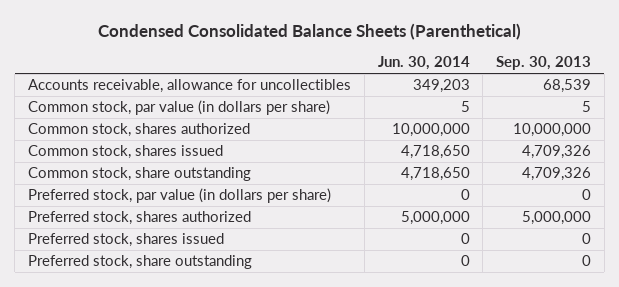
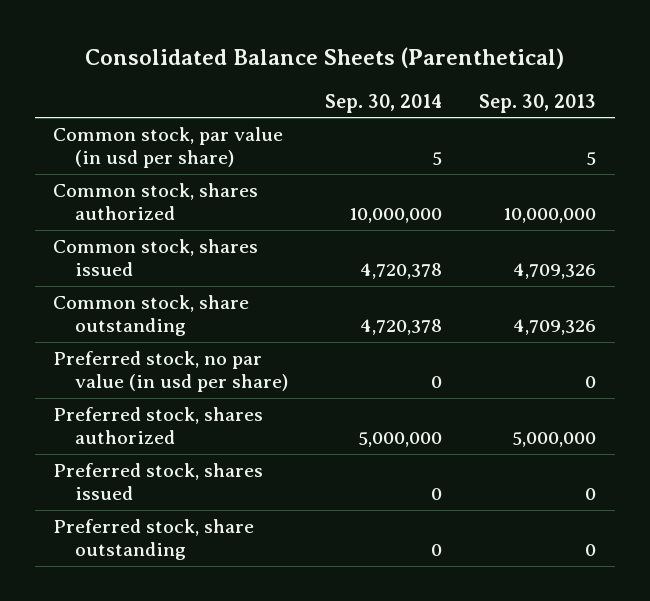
- Condensed Consolidated Balance Sheets (Parenthetical)
+ Consolidated Balance Sheets (Parenthetical)
- | Jun. 30, 2014 | Sep. 30, 2013
+ | Sep. 30, 2014 | Sep. 30, 2013
- Accounts receivable, allowance for uncollectibles | 349,203 | 68,539
- Common stock, par value (in dollars per share) | 5 | 5
+ Common stock, par value (in usd per share) | 5 | 5
- Preferred stock, par value (in dollars per share) | 0 | 0
+ Preferred stock, no par value (in usd per share) | 0 | 0

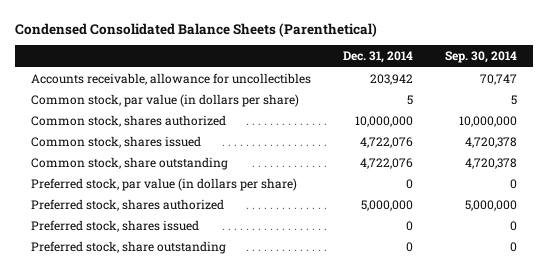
- Consolidated Balance Sheets (Parenthetical)
+ Condensed Consolidated Balance Sheets (Parenthetical)
- | Sep. 30, 2014 | Sep. 30, 2013
+ | Dec. 31, 2014 | Sep. 30, 2014
- Common stock, par value (in usd per share) | 5 | 5
+ Accounts receivable, allowance for uncollectibles | 203,942 | 70,747
+ Common stock, par value (in dollars per share) | 5 | 5
- Preferred stock, no par value (in usd per share) | 0 | 0
+ Preferred stock, par value (in dollars per share) | 0 | 0

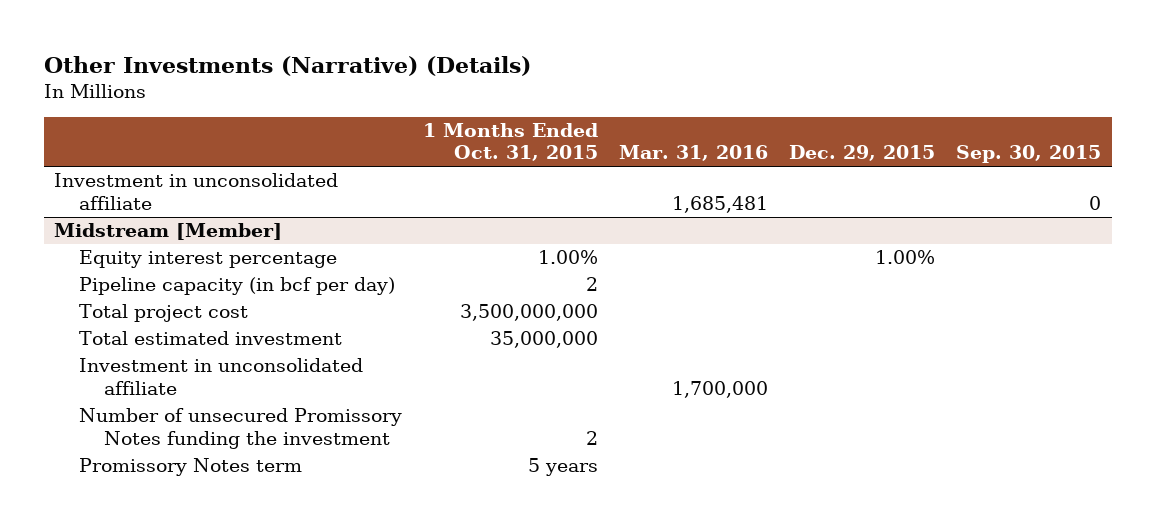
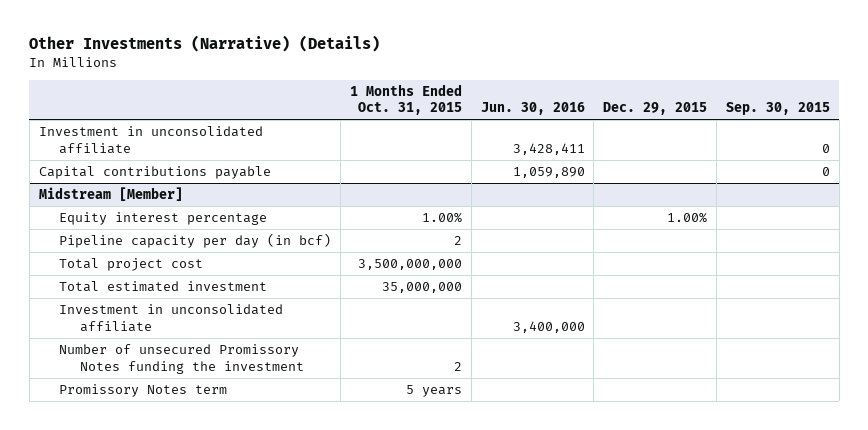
- | 1 Months Ended Oct. 31, 2015 | Mar. 31, 2016 | Dec. 29, 2015 | Sep. 30, 2015
+ | 1 Months Ended Oct. 31, 2015 | Jun. 30, 2016 | Dec. 29, 2015 | Sep. 30, 2015
+ Capital contributions payable | | 1,059,890 | | 0
@ Midstream [Member]
- Pipeline capacity (in bcf per day) | 2 | | |
+ Pipeline capacity per day (in bcf) | 2 | | |

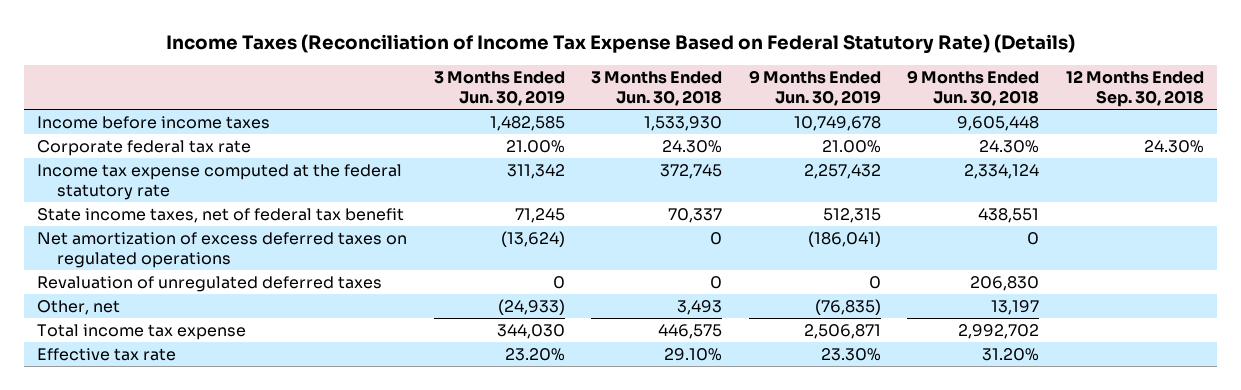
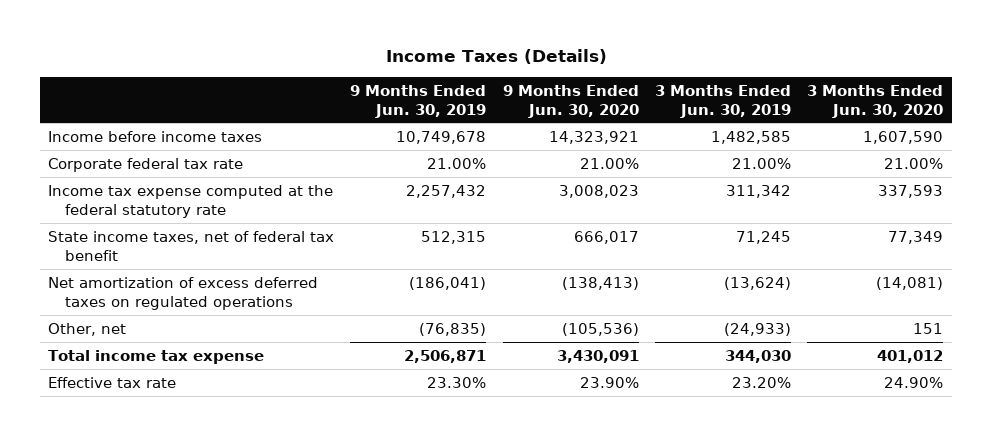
- Income Taxes (Reconciliation of Income Tax Expense Based on Federal Statutory Rate) (Details)
+ Income Taxes (Details)
- | 3 Months Ended Jun. 30, 2019 | 3 Months Ended Jun. 30, 2018 | 9 Months Ended Jun. 30, 2019 | 9 Months Ended Jun. 30, 2018 | 12 Months Ended Sep. 30, 2018
+ | 9 Months Ended Jun. 30, 2019 | 9 Months Ended Jun. 30, 2020 | 3 Months Ended Jun. 30, 2019 | 3 Months Ended Jun. 30, 2020
- Revaluation of unregulated deferred taxes | 0 | 0 | 0 | 206,830 |

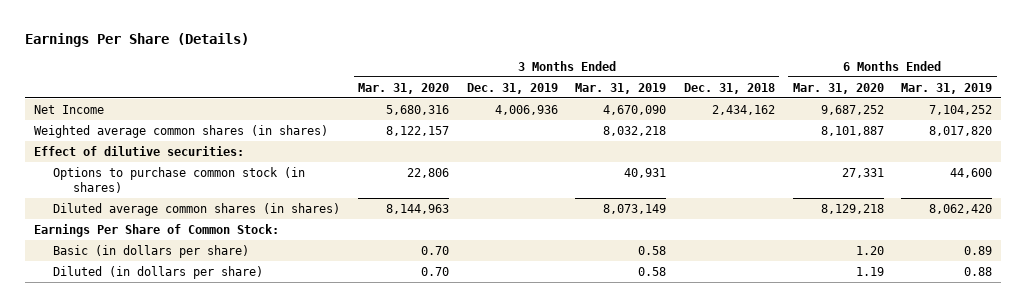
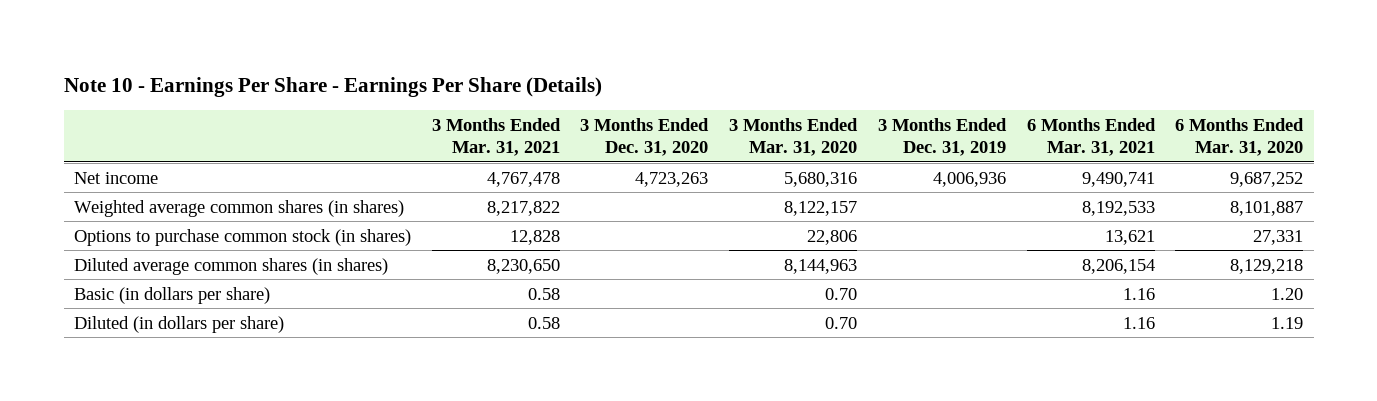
- Earnings Per Share (Details)
+ Note 10 - Earnings Per Share - Earnings Per Share (Details)
- | 3 Months Ended Mar. 31, 2020 | 3 Months Ended Dec. 31, 2019 | 3 Months Ended Mar. 31, 2019 | 3 Months Ended Dec. 31, 2018 | 6 Months Ended Mar. 31, 2020 | 6 Months Ended Mar. 31, 2019
+ | 3 Months Ended Mar. 31, 2021 | 3 Months Ended Dec. 31, 2020 | 3 Months Ended Mar. 31, 2020 | 3 Months Ended Dec. 31, 2019 | 6 Months Ended Mar. 31, 2021 | 6 Months Ended Mar. 31, 2020
- Net Income | 5,680,316 | 4,006,936 | 4,670,090 | 2,434,162 | 9,687,252 | 7,104,252
+ Net income | 4,767,478 | 4,723,263 | 5,680,316 | 4,006,936 | 9,490,741 | 9,687,252
- Effect of dilutive securities:
- Earnings Per Share of Common Stock:

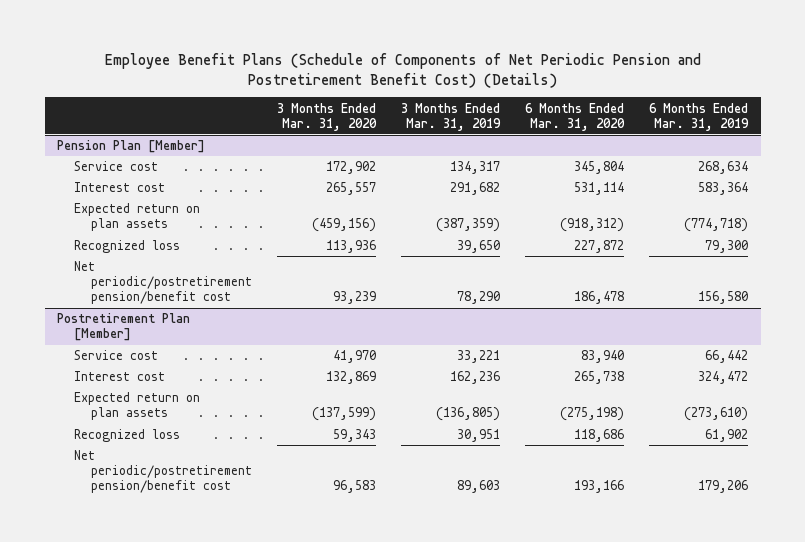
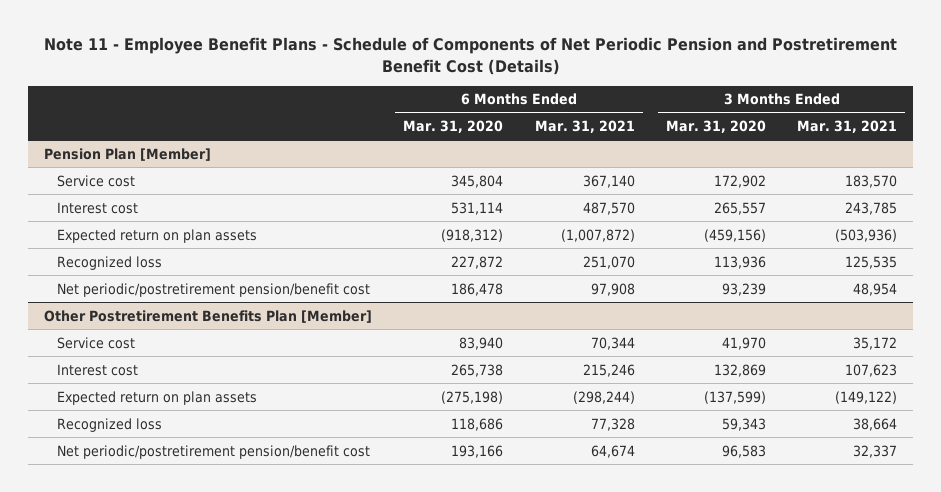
- Employee Benefit Plans (Schedule of Components of Net Periodic Pension and Postretirement Benefit Cost) (Details)
+ Note 11 - Employee Benefit Plans - Schedule of Components of Net Periodic Pension and Postretirement Benefit Cost (Details)
- | 3 Months Ended Mar. 31, 2020 | 3 Months Ended Mar. 31, 2019 | 6 Months Ended Mar. 31, 2020 | 6 Months Ended Mar. 31, 2019
+ | 6 Months Ended Mar. 31, 2020 | 6 Months Ended Mar. 31, 2021 | 3 Months Ended Mar. 31, 2020 | 3 Months Ended Mar. 31, 2021
- Postretirement Plan [Member]
+ Other Postretirement Benefits Plan [Member]

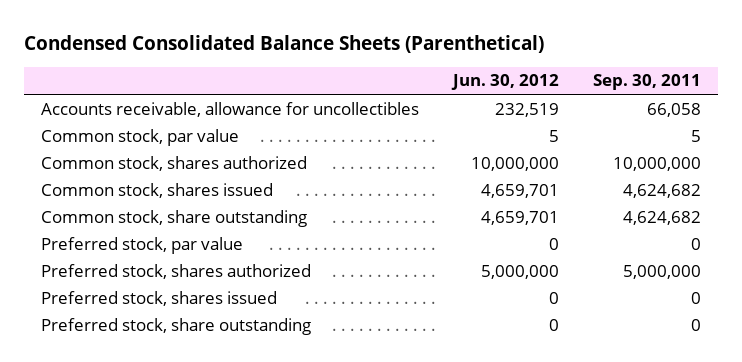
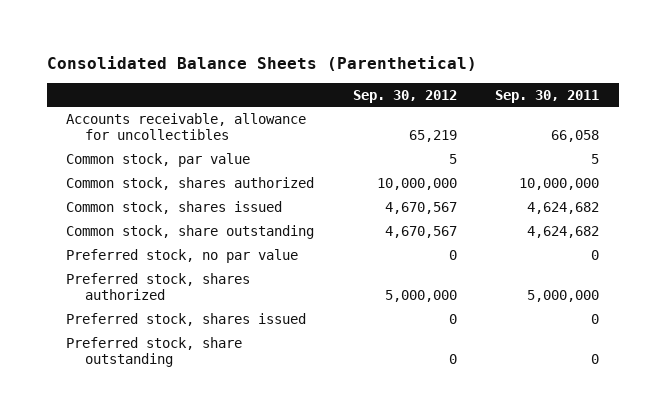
- Condensed Consolidated Balance Sheets (Parenthetical)
+ Consolidated Balance Sheets (Parenthetical)
- | Jun. 30, 2012 | Sep. 30, 2011
+ | Sep. 30, 2012 | Sep. 30, 2011
- Preferred stock, par value | 0 | 0
+ Preferred stock, no par value | 0 | 0

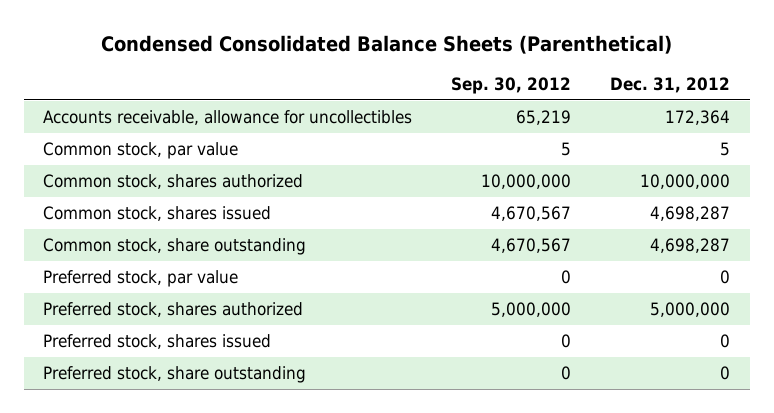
- Consolidated Balance Sheets (Parenthetical)
+ Condensed Consolidated Balance Sheets (Parenthetical)
- | Sep. 30, 2012 | Sep. 30, 2011
+ | Sep. 30, 2012 | Dec. 31, 2012
- Preferred stock, no par value | 0 | 0
+ Preferred stock, par value | 0 | 0

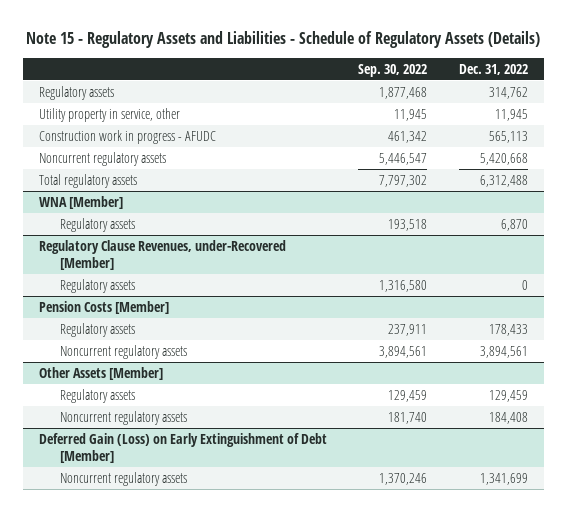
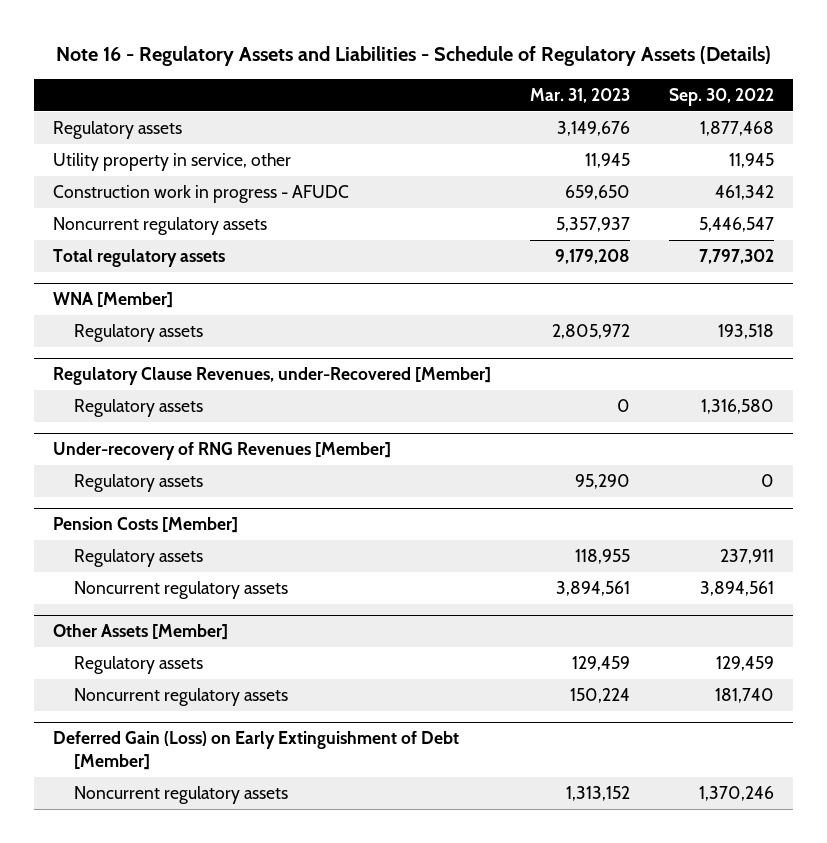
- Note 15 - Regulatory Assets and Liabilities - Schedule of Regulatory Assets (Details)
+ Note 16 - Regulatory Assets and Liabilities - Schedule of Regulatory Assets (Details)
- | Sep. 30, 2022 | Dec. 31, 2022
+ | Mar. 31, 2023 | Sep. 30, 2022
+ Under-recovery of RNG Revenues [Member]
+ Regulatory assets | 95,290 | 0

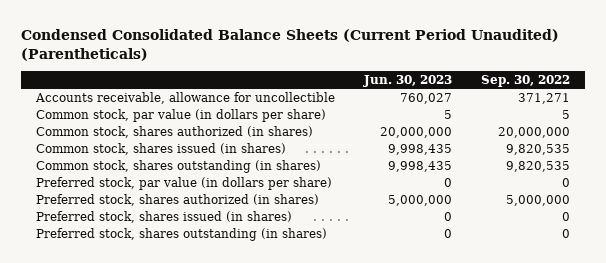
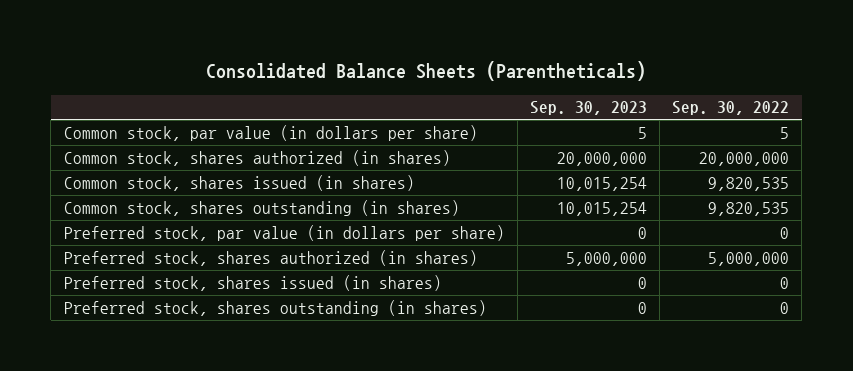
- Condensed Consolidated Balance Sheets (Current Period Unaudited) (Parentheticals)
+ Consolidated Balance Sheets (Parentheticals)
- | Jun. 30, 2023 | Sep. 30, 2022
+ | Sep. 30, 2023 | Sep. 30, 2022
- Accounts receivable, allowance for uncollectible | 760,027 | 371,271

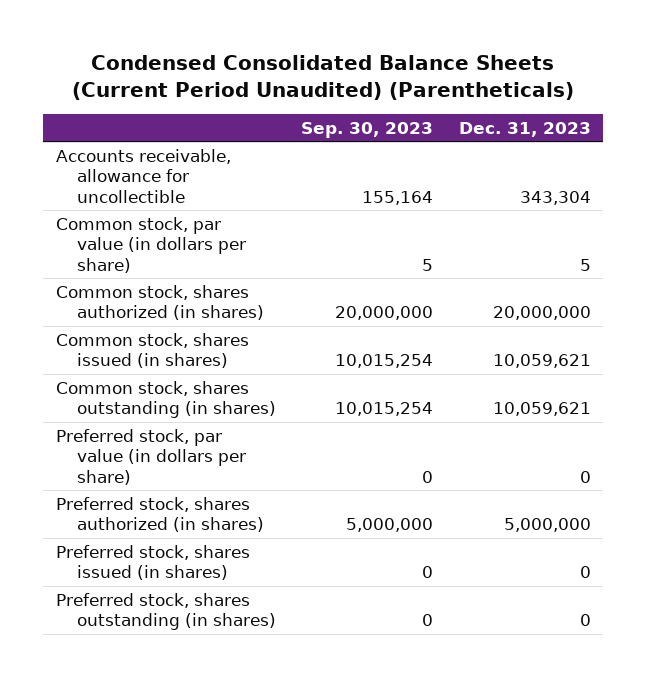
- Consolidated Balance Sheets (Parentheticals)
+ Condensed Consolidated Balance Sheets (Current Period Unaudited) (Parentheticals)
- | Sep. 30, 2023 | Sep. 30, 2022
+ | Sep. 30, 2023 | Dec. 31, 2023
+ Accounts receivable, allowance for uncollectible | 155,164 | 343,304

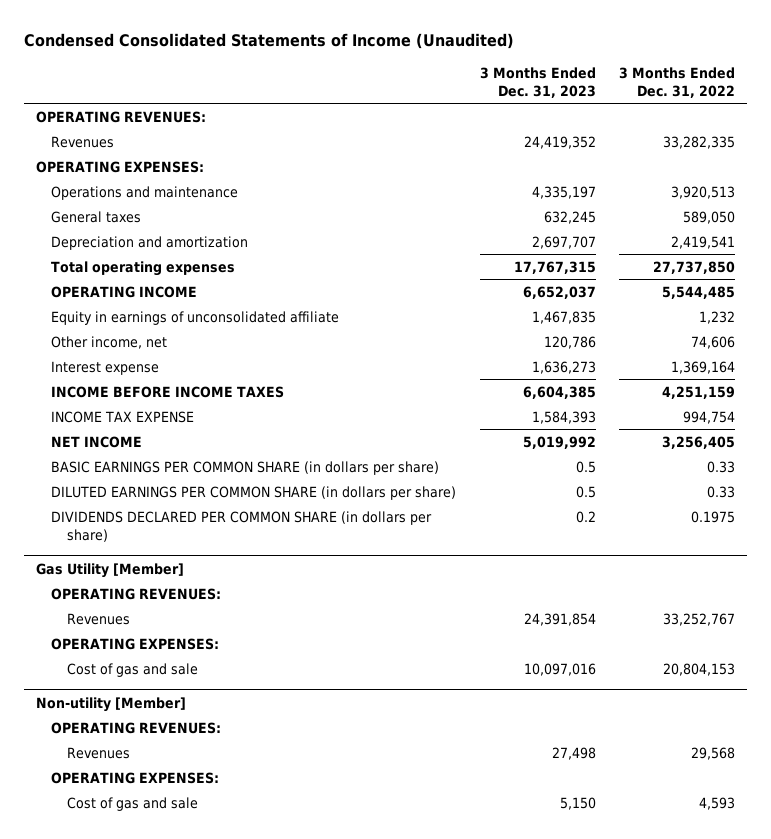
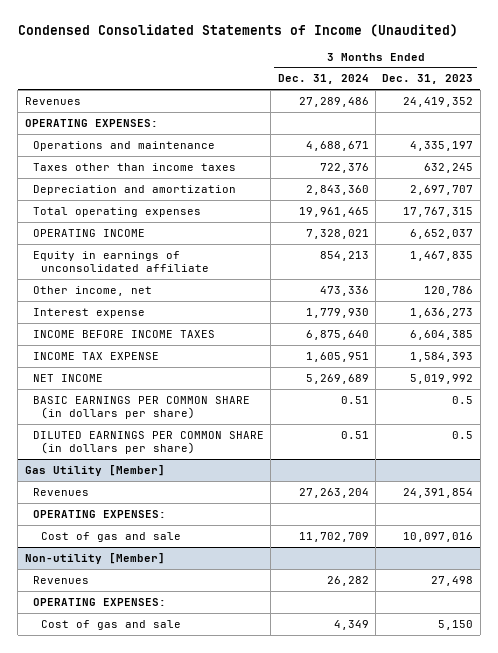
- | 3 Months Ended Dec. 31, 2023 | 3 Months Ended Dec. 31, 2022
+ | 3 Months Ended Dec. 31, 2024 | 3 Months Ended Dec. 31, 2023
- OPERATING REVENUES:
- General taxes | 632,245 | 589,050
+ Taxes other than income taxes | 722,376 | 632,245
- DIVIDENDS DECLARED PER COMMON SHARE (in dollars per share) | 0.2 | 0.1975
@ Gas Utility [Member]
- OPERATING REVENUES:
@ Non-utility [Member]
- OPERATING REVENUES:

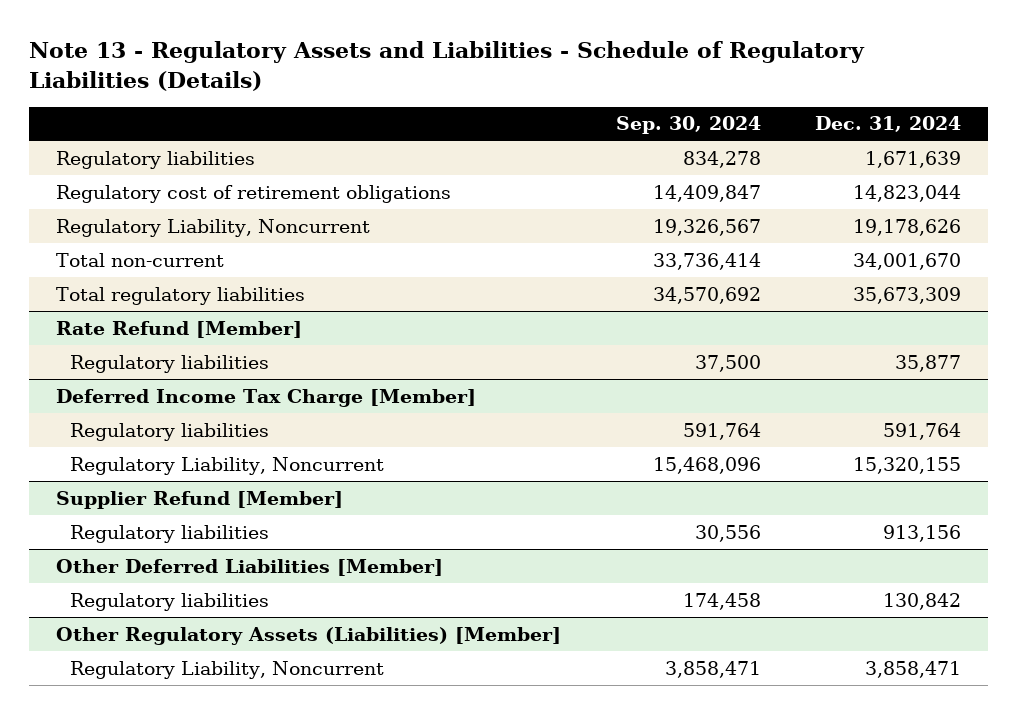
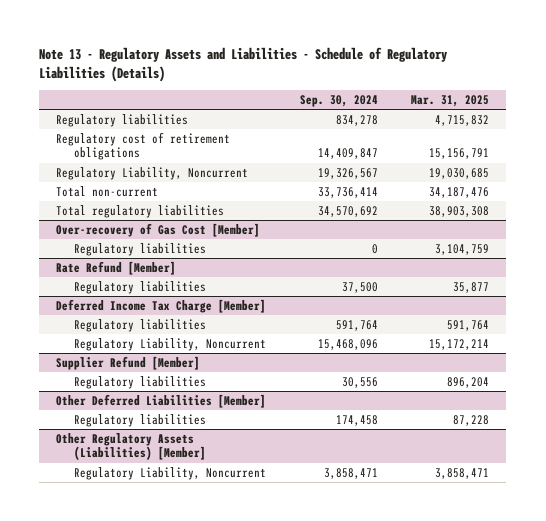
- | Sep. 30, 2024 | Dec. 31, 2024
+ | Sep. 30, 2024 | Mar. 31, 2025
+ Over-recovery of Gas Cost [Member]
+ Regulatory liabilities | 0 | 3,104,759

